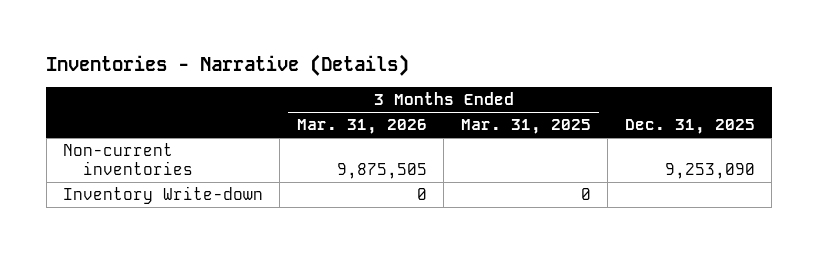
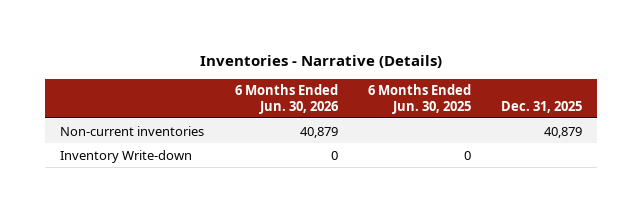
- | 3 Months Ended Mar. 31, 2026 | 3 Months Ended Mar. 31, 2025 | Dec. 31, 2025
+ | 6 Months Ended Jun. 30, 2026 | 6 Months Ended Jun. 30, 2025 | Dec. 31, 2025
- Non-current inventories | 9,875,505 | | 9,253,090
+ Non-current inventories | 40,879 | | 40,879

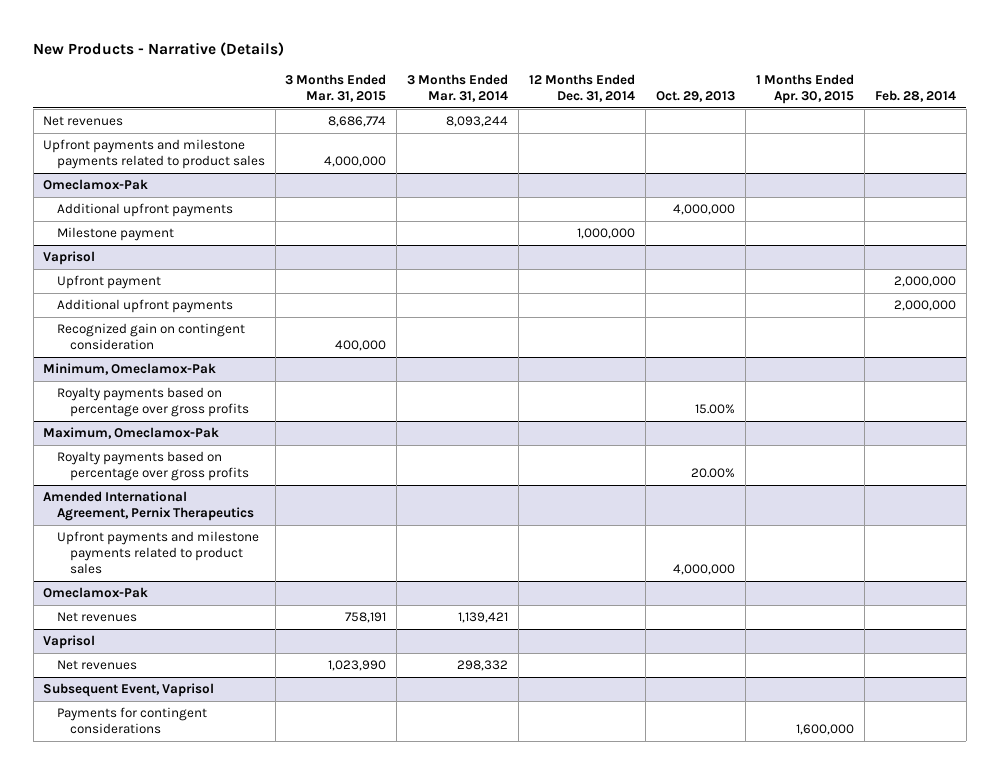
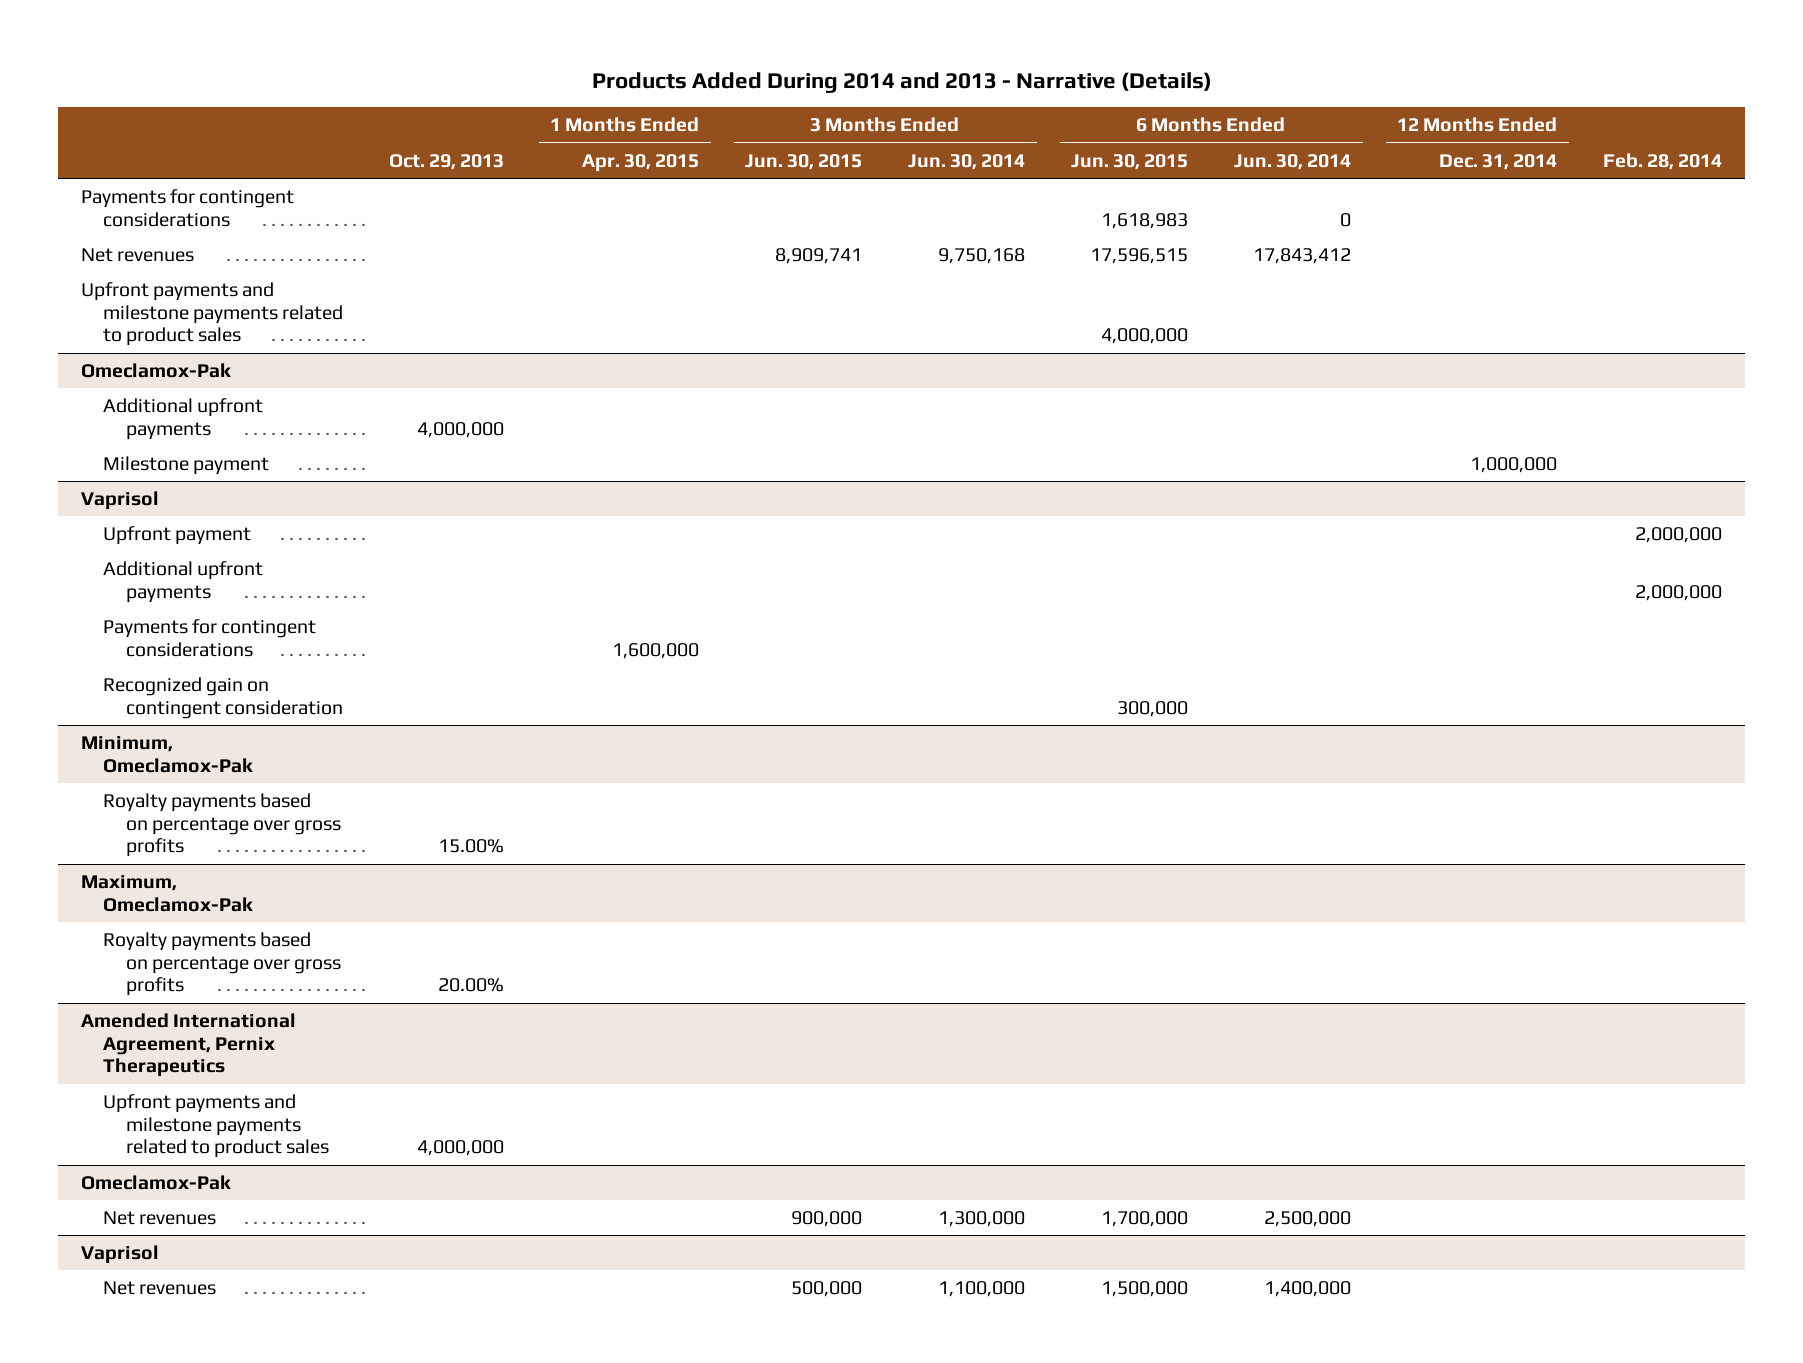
- New Products - Narrative (Details)
+ Products Added During 2014 and 2013 - Narrative (Details)
- | 3 Months Ended Mar. 31, 2015 | 3 Months Ended Mar. 31, 2014 | 12 Months Ended Dec. 31, 2014 | Oct. 29, 2013 | 1 Months Ended Apr. 30, 2015 | Feb. 28, 2014
+ | Oct. 29, 2013 | 1 Months Ended Apr. 30, 2015 | 3 Months Ended Jun. 30, 2015 | 3 Months Ended Jun. 30, 2014 | 6 Months Ended Jun. 30, 2015 | 6 Months Ended Jun. 30, 2014 | 12 Months Ended Dec. 31, 2014 | Feb. 28, 2014
+ Payments for contingent considerations | | | | | 1,618,983 | 0 | |
@ Vaprisol
+ Payments for contingent considerations | | 1,600,000 | | | | | |
- Subsequent Event, Vaprisol
- Payments for contingent considerations | | | | | 1,600,000 |

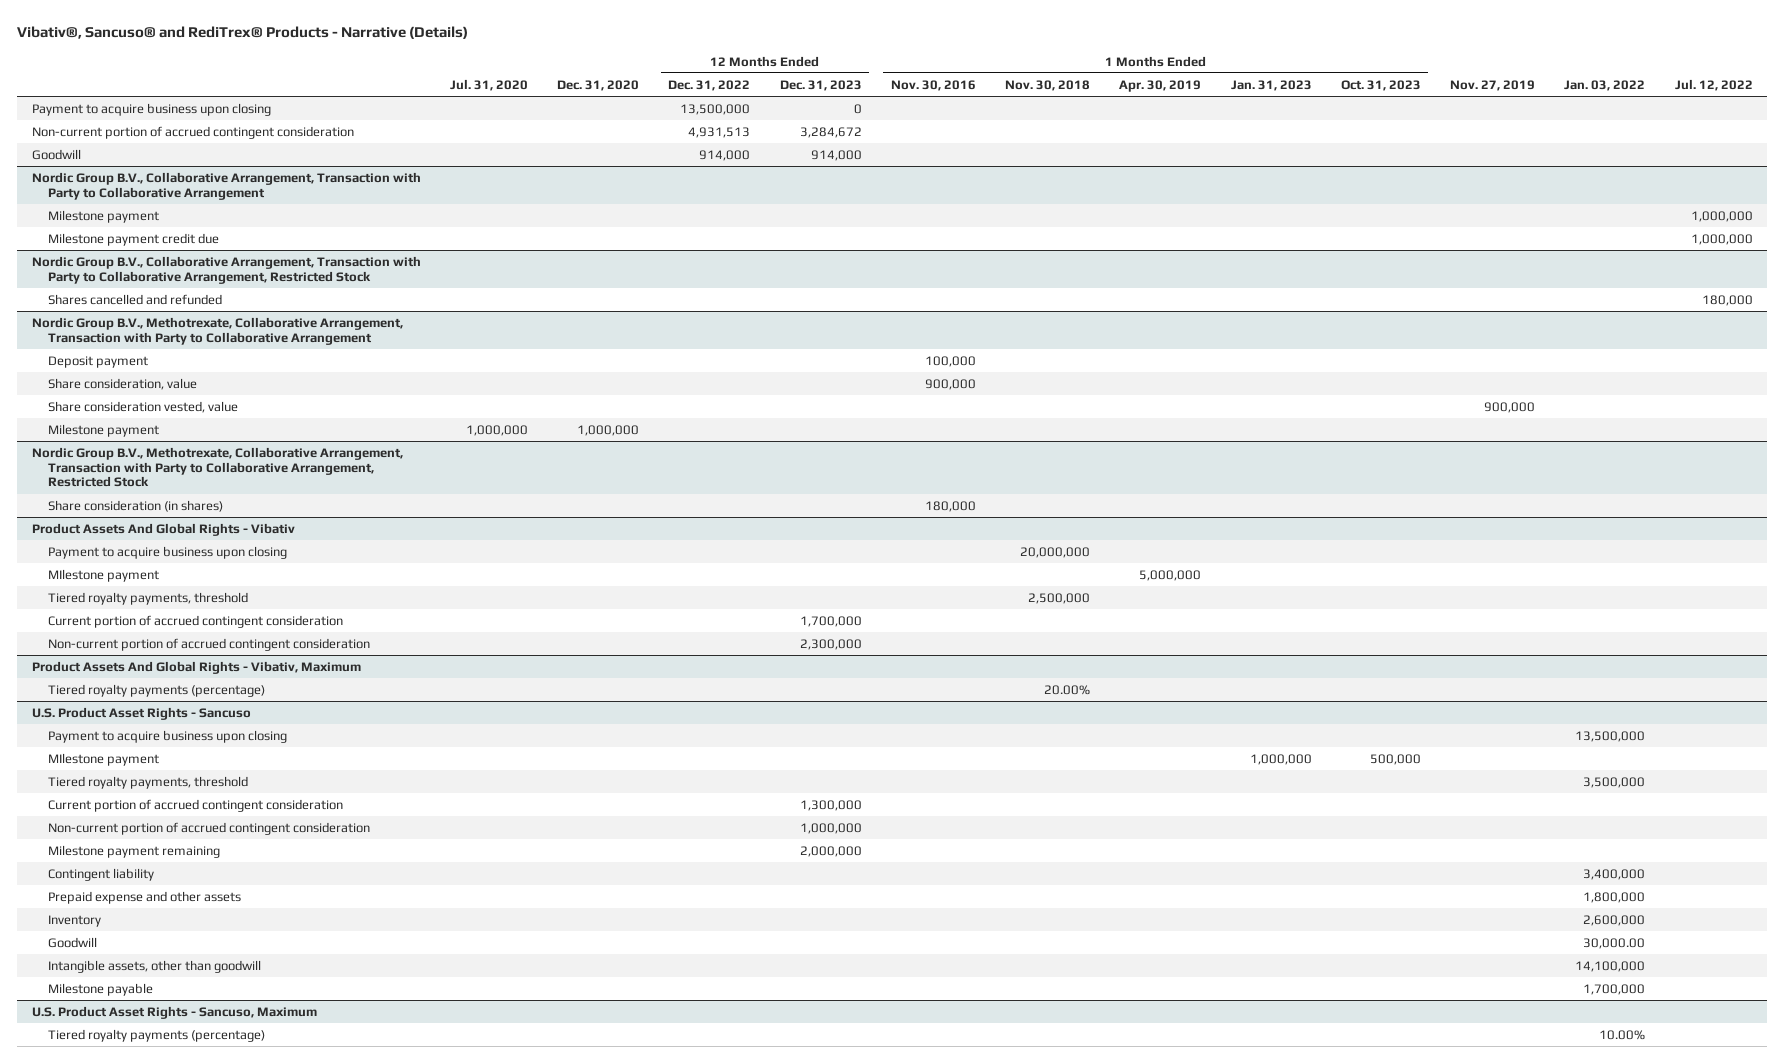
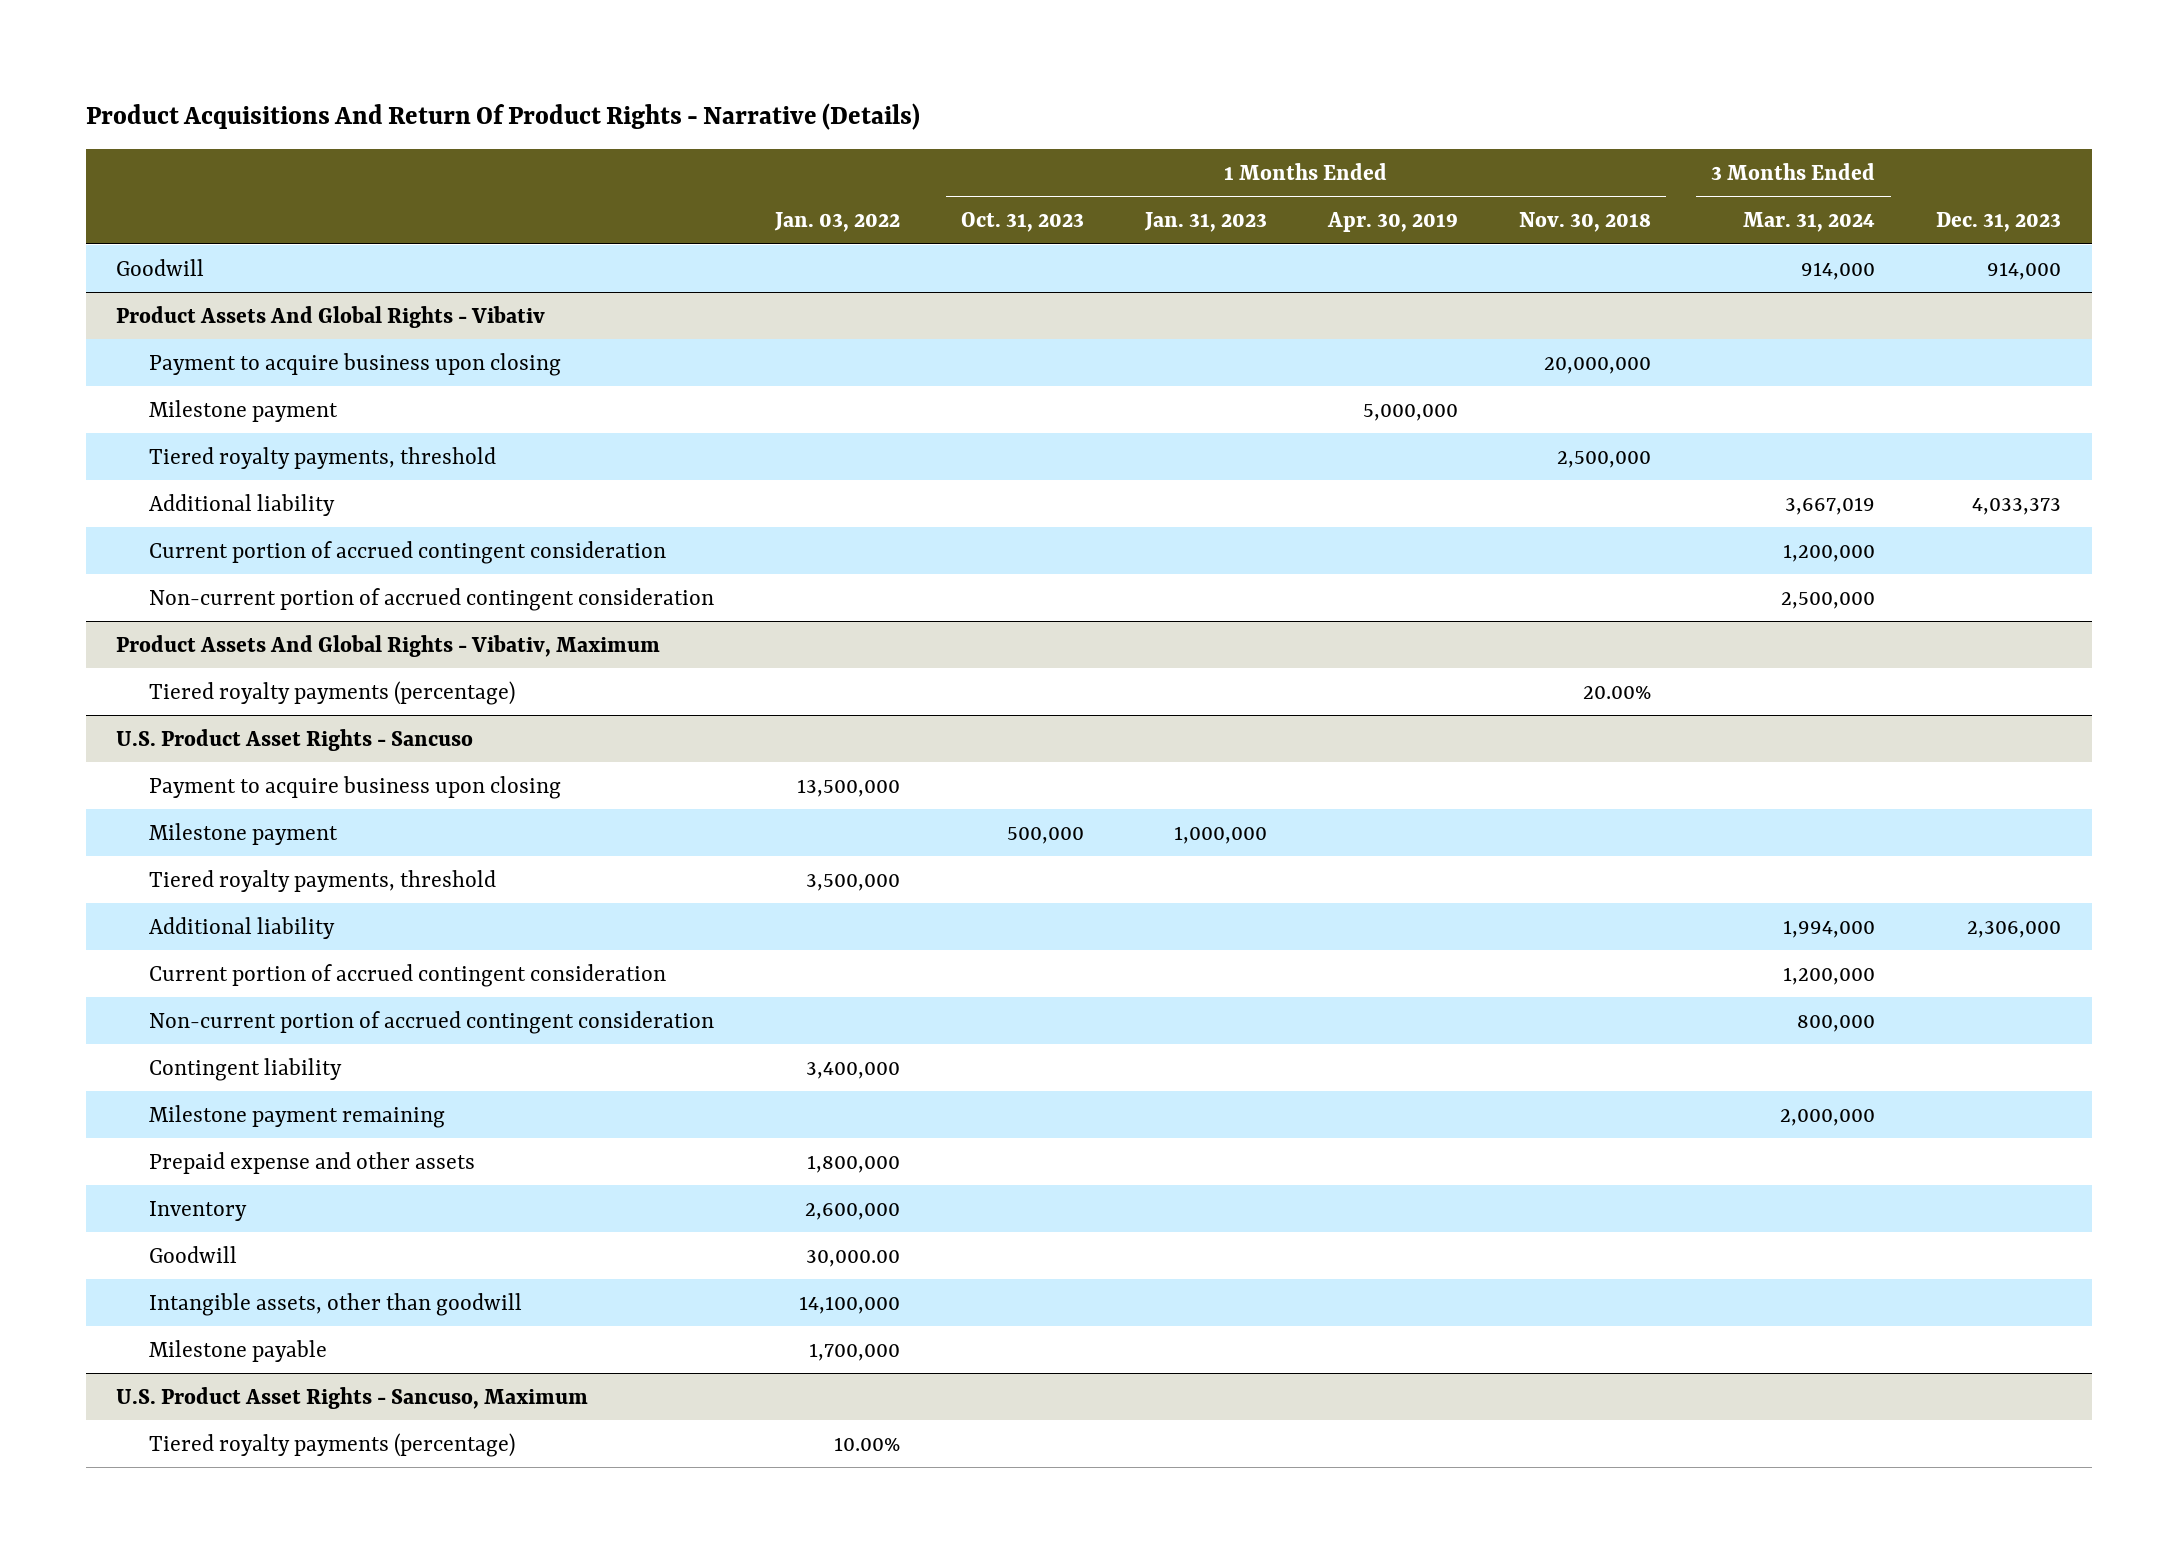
- Vibativ®, Sancuso® and RediTrex® Products - Narrative (Details)
+ Product Acquisitions And Return Of Product Rights - Narrative (Details)
- | Jul. 31, 2020 | Dec. 31, 2020 | 12 Months Ended Dec. 31, 2022 | 12 Months Ended Dec. 31, 2023 | 1 Months Ended Nov. 30, 2016 | 1 Months Ended Nov. 30, 2018 | 1 Months Ended Apr. 30, 2019 | 1 Months Ended Jan. 31, 2023 | 1 Months Ended Oct. 31, 2023 | Nov. 27, 2019 | Jan. 03, 2022 | Jul. 12, 2022
+ | Jan. 03, 2022 | 1 Months Ended Oct. 31, 2023 | 1 Months Ended Jan. 31, 2023 | 1 Months Ended Apr. 30, 2019 | 1 Months Ended Nov. 30, 2018 | 3 Months Ended Mar. 31, 2024 | Dec. 31, 2023
- Payment to acquire business upon closing | | | 13,500,000 | 0 | | | | | | | |
- Non-current portion of accrued contingent consideration | | | 4,931,513 | 3,284,672 | | | | | | | |
- Nordic Group B.V., Collaborative Arrangement, Transaction with Party to Collaborative Arrangement
- Milestone payment | | | | | | | | | | | | 1,000,000
- Milestone payment credit due | | | | | | | | | | | | 1,000,000
- Nordic Group B.V., Collaborative Arrangement, Transaction with Party to Collaborative Arrangement, Restricted Stock
- Shares cancelled and refunded | | | | | | | | | | | | 180,000
- Nordic Group B.V., Methotrexate, Collaborative Arrangement, Transaction with Party to Collaborative Arrangement
- Deposit payment | | | | | 100,000 | | | | | | |
- Share consideration, value | | | | | 900,000 | | | | | | |
- Share consideration vested, value | | | | | | | | | | 900,000 | |
- Milestone payment | 1,000,000 | 1,000,000 | | | | | | | | | |
- Nordic Group B.V., Methotrexate, Collaborative Arrangement, Transaction with Party to Collaborative Arrangement, Restricted Stock
- Share consideration (in shares) | | | | | 180,000 | | | | | | |
@ Product Assets And Global Rights - Vibativ
- MIlestone payment | | | | | | | 5,000,000 | | | | |
+ Milestone payment | | | | 5,000,000 | | |
+ Additional liability | | | | | | 3,667,019 | 4,033,373
@ U.S. Product Asset Rights - Sancuso
- MIlestone payment | | | | | | | | 1,000,000 | 500,000 | | |
+ Milestone payment | | 500,000 | 1,000,000 | | | |
+ Additional liability | | | | | | 1,994,000 | 2,306,000
moved down: Milestone payment remaining | | | | | | 2,000,000 |

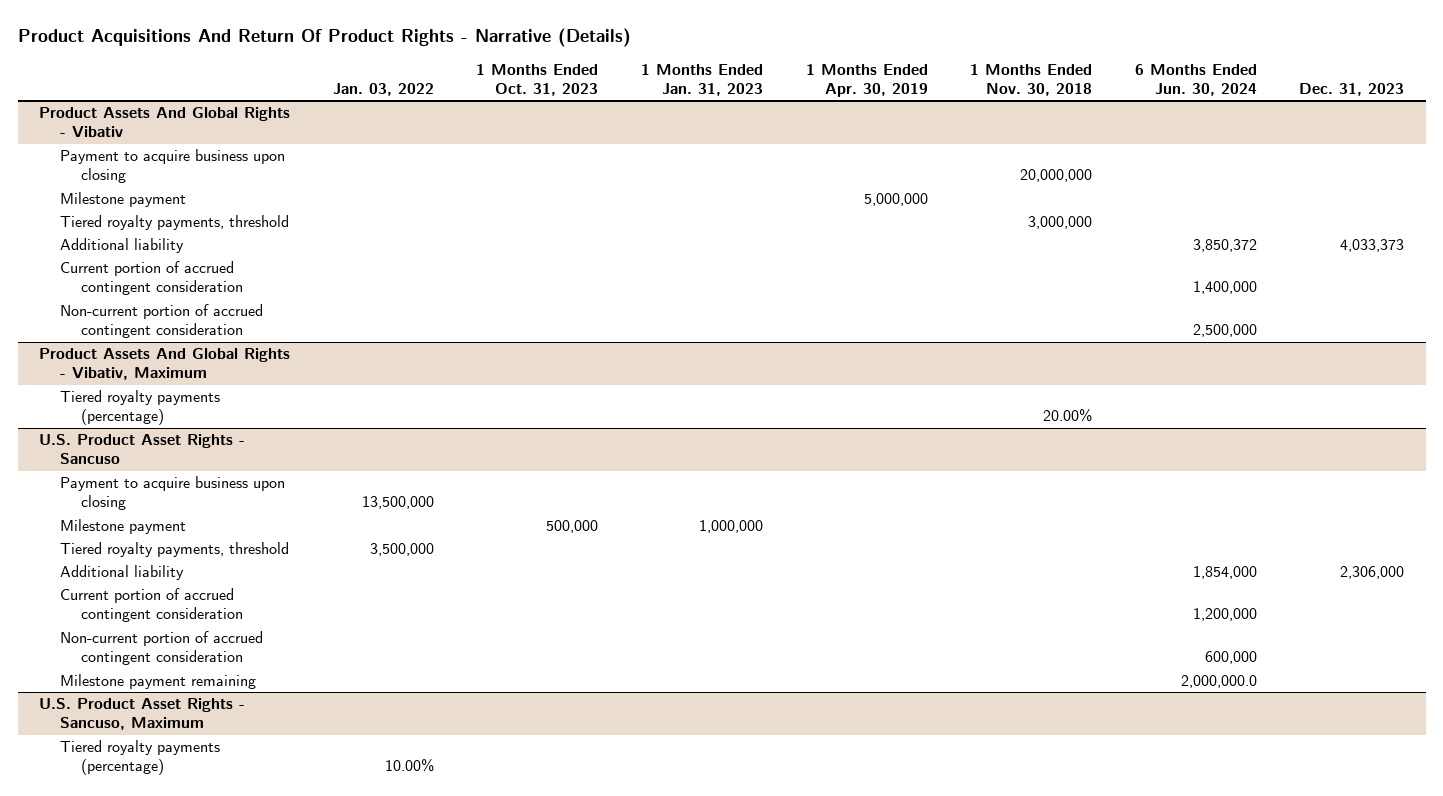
- | Jan. 03, 2022 | 1 Months Ended Oct. 31, 2023 | 1 Months Ended Jan. 31, 2023 | 1 Months Ended Apr. 30, 2019 | 1 Months Ended Nov. 30, 2018 | 3 Months Ended Mar. 31, 2024 | Dec. 31, 2023
+ | Jan. 03, 2022 | 1 Months Ended Oct. 31, 2023 | 1 Months Ended Jan. 31, 2023 | 1 Months Ended Apr. 30, 2019 | 1 Months Ended Nov. 30, 2018 | 6 Months Ended Jun. 30, 2024 | Dec. 31, 2023
- Goodwill | | | | | | 914,000 | 914,000
@ Product Assets And Global Rights - Vibativ
- Tiered royalty payments, threshold | | | | | 2,500,000 | |
+ Tiered royalty payments, threshold | | | | | 3,000,000 | |
@ U.S. Product Asset Rights - Sancuso
- Contingent liability | 3,400,000 | | | | | |
- Prepaid expense and other assets | 1,800,000 | | | | | |
- Inventory | 2,600,000 | | | | | |
- Goodwill | 30,000.00 | | | | | |
- Intangible assets, other than goodwill | 14,100,000 | | | | | |
- Milestone payable | 1,700,000 | | | | | |

